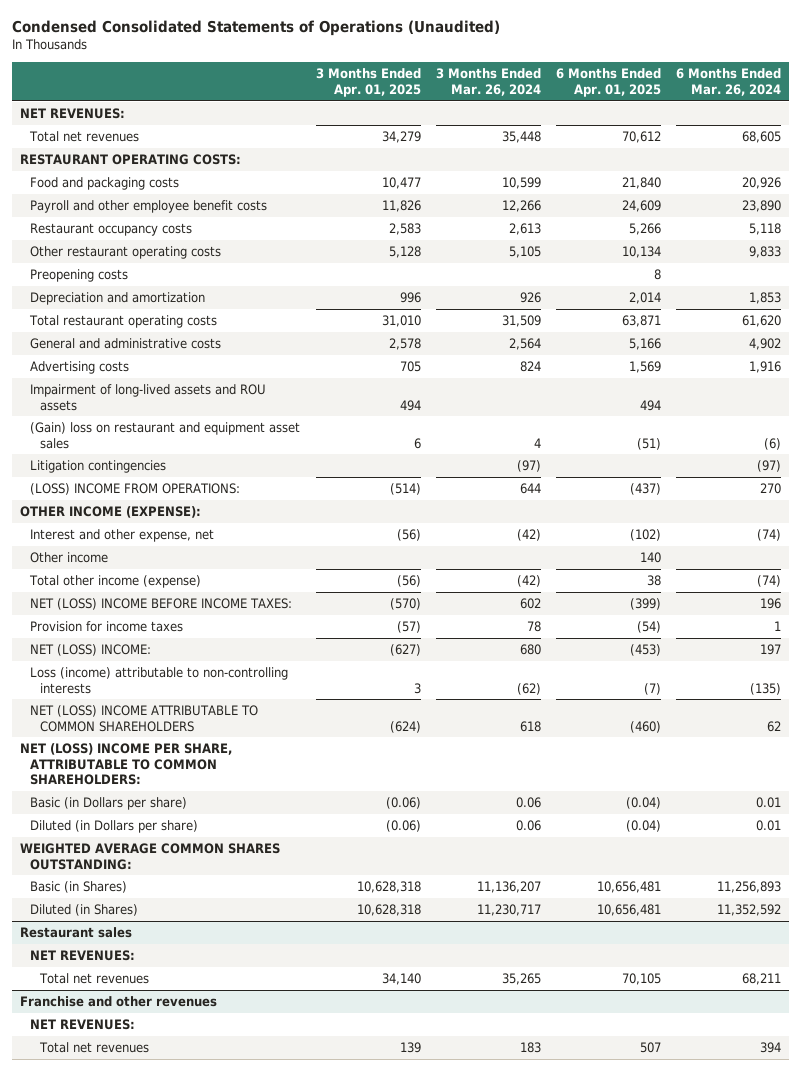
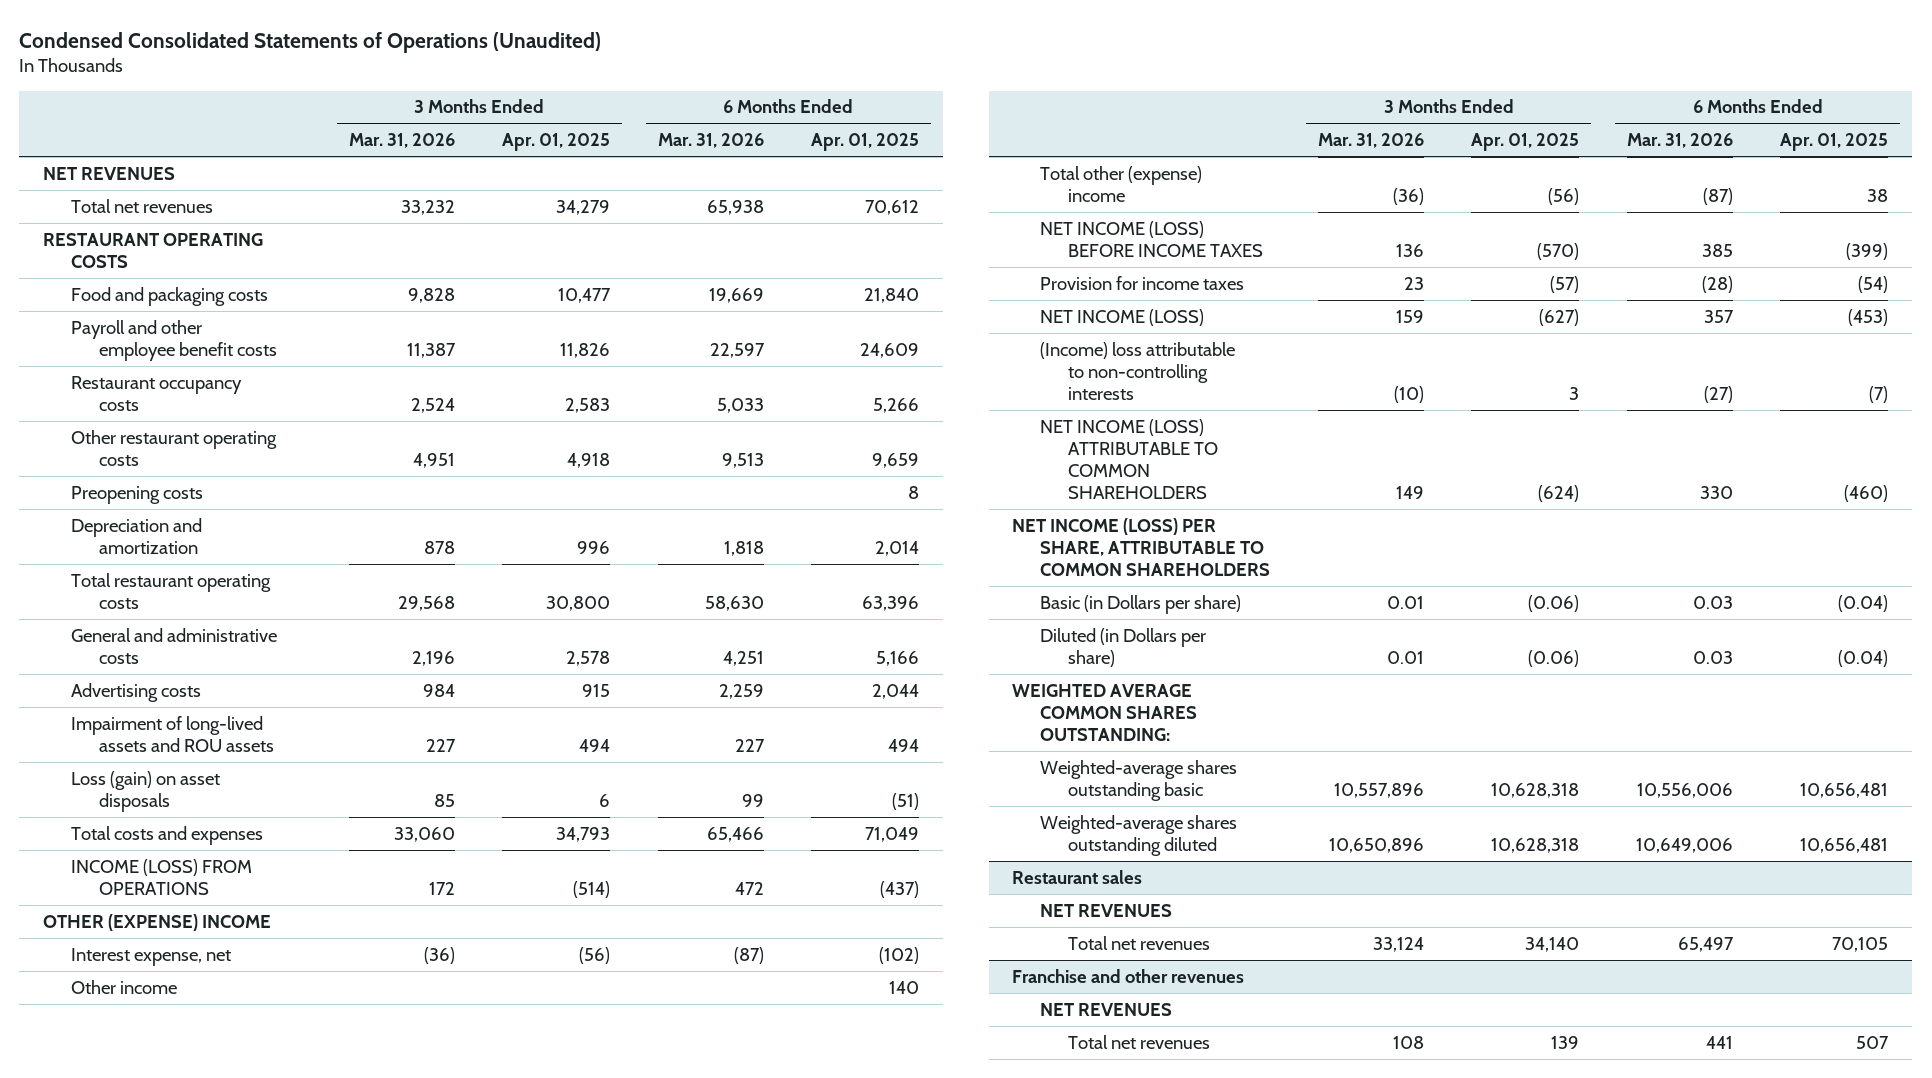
- | 3 Months Ended Apr. 01, 2025 | 3 Months Ended Mar. 26, 2024 | 6 Months Ended Apr. 01, 2025 | 6 Months Ended Mar. 26, 2024
+ | 3 Months Ended Mar. 31, 2026 | 3 Months Ended Apr. 01, 2025 | 6 Months Ended Mar. 31, 2026 | 6 Months Ended Apr. 01, 2025
- NET REVENUES:
+ NET REVENUES
- RESTAURANT OPERATING COSTS:
+ RESTAURANT OPERATING COSTS
- Other restaurant operating costs | 5,128 | 5,105 | 10,134 | 9,833
+ Other restaurant operating costs | 4,951 | 4,918 | 9,513 | 9,659
- Total restaurant operating costs | 31,010 | 31,509 | 63,871 | 61,620
+ Total restaurant operating costs | 29,568 | 30,800 | 58,630 | 63,396
- Advertising costs | 705 | 824 | 1,569 | 1,916
+ Advertising costs | 984 | 915 | 2,259 | 2,044
- (Gain) loss on restaurant and equipment asset sales | 6 | 4 | (51) | (6)
- Litigation contingencies | | (97) | | (97)
- (LOSS) INCOME FROM OPERATIONS: | (514) | 644 | (437) | 270
- OTHER INCOME (EXPENSE):
- Interest and other expense, net | (56) | (42) | (102) | (74)
+ Loss (gain) on asset disposals | 85 | 6 | 99 | (51)
+ Total costs and expenses | 33,060 | 34,793 | 65,466 | 71,049
+ INCOME (LOSS) FROM OPERATIONS | 172 | (514) | 472 | (437)
+ OTHER (EXPENSE) INCOME
+ Interest expense, net | (36) | (56) | (87) | (102)
- Total other income (expense) | (56) | (42) | 38 | (74)
- NET (LOSS) INCOME BEFORE INCOME TAXES: | (570) | 602 | (399) | 196
+ Total other (expense) income | (36) | (56) | (87) | 38
+ NET INCOME (LOSS) BEFORE INCOME TAXES | 136 | (570) | 385 | (399)
- NET (LOSS) INCOME: | (627) | 680 | (453) | 197
- Loss (income) attributable to non-controlling interests | 3 | (62) | (7) | (135)
- NET (LOSS) INCOME ATTRIBUTABLE TO COMMON SHAREHOLDERS | (624) | 618 | (460) | 62
- NET (LOSS) INCOME PER SHARE, ATTRIBUTABLE TO COMMON SHAREHOLDERS:
+ NET INCOME (LOSS) | 159 | (627) | 357 | (453)
+ (Income) loss attributable to non-controlling interests | (10) | 3 | (27) | (7)
+ NET INCOME (LOSS) ATTRIBUTABLE TO COMMON SHAREHOLDERS | 149 | (624) | 330 | (460)
+ NET INCOME (LOSS) PER SHARE, ATTRIBUTABLE TO COMMON SHAREHOLDERS
- Basic (in Shares) | 10,628,318 | 11,136,207 | 10,656,481 | 11,256,893
- Diluted (in Shares) | 10,628,318 | 11,230,717 | 10,656,481 | 11,352,592
+ Weighted-average shares outstanding basic | 10,557,896 | 10,628,318 | 10,556,006 | 10,656,481
+ Weighted-average shares outstanding diluted | 10,650,896 | 10,628,318 | 10,649,006 | 10,656,481
@ Restaurant sales
- NET REVENUES:
+ NET REVENUES
@ Franchise and other revenues
- NET REVENUES:
+ NET REVENUES

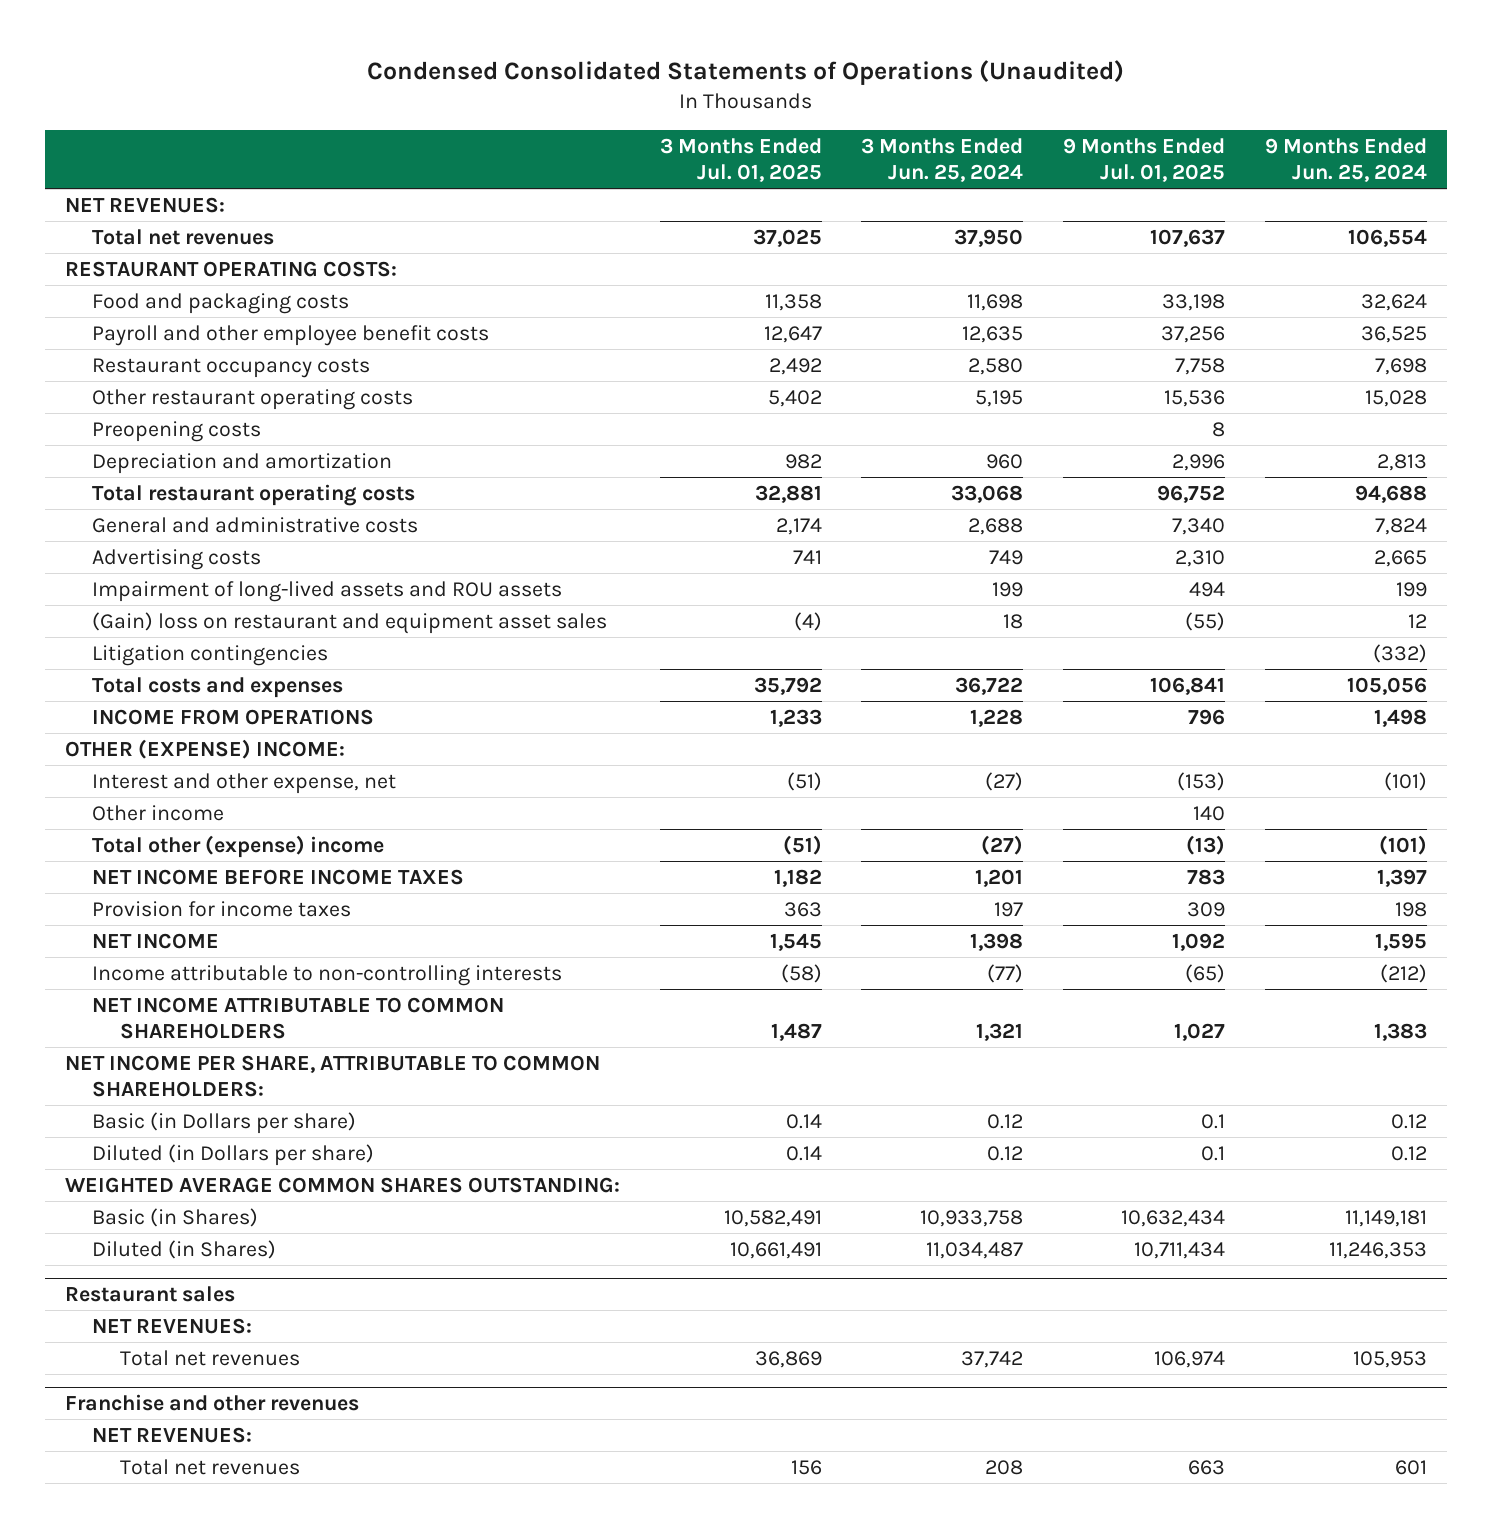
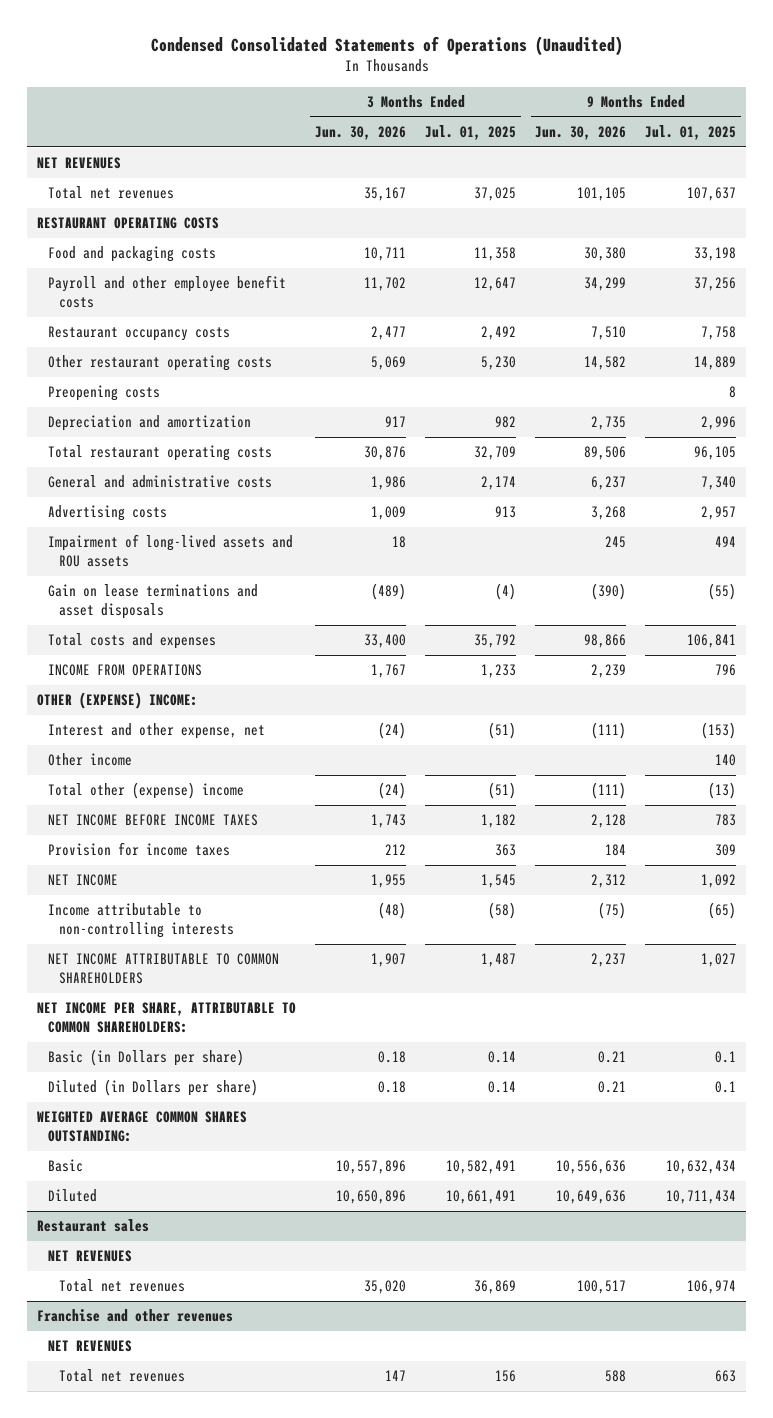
- | 3 Months Ended Jul. 01, 2025 | 3 Months Ended Jun. 25, 2024 | 9 Months Ended Jul. 01, 2025 | 9 Months Ended Jun. 25, 2024
+ | 3 Months Ended Jun. 30, 2026 | 3 Months Ended Jul. 01, 2025 | 9 Months Ended Jun. 30, 2026 | 9 Months Ended Jul. 01, 2025
- NET REVENUES:
+ NET REVENUES
- RESTAURANT OPERATING COSTS:
+ RESTAURANT OPERATING COSTS
- Other restaurant operating costs | 5,402 | 5,195 | 15,536 | 15,028
+ Other restaurant operating costs | 5,069 | 5,230 | 14,582 | 14,889
- Total restaurant operating costs | 32,881 | 33,068 | 96,752 | 94,688
+ Total restaurant operating costs | 30,876 | 32,709 | 89,506 | 96,105
- Advertising costs | 741 | 749 | 2,310 | 2,665
+ Advertising costs | 1,009 | 913 | 3,268 | 2,957
- (Gain) loss on restaurant and equipment asset sales | (4) | 18 | (55) | 12
- Litigation contingencies | | | | (332)
+ Gain on lease terminations and asset disposals | (489) | (4) | (390) | (55)
- Basic (in Shares) | 10,582,491 | 10,933,758 | 10,632,434 | 11,149,181
- Diluted (in Shares) | 10,661,491 | 11,034,487 | 10,711,434 | 11,246,353
+ Basic | 10,557,896 | 10,582,491 | 10,556,636 | 10,632,434
+ Diluted | 10,650,896 | 10,661,491 | 10,649,636 | 10,711,434
@ Restaurant sales
- NET REVENUES:
+ NET REVENUES
@ Franchise and other revenues
- NET REVENUES:
+ NET REVENUES

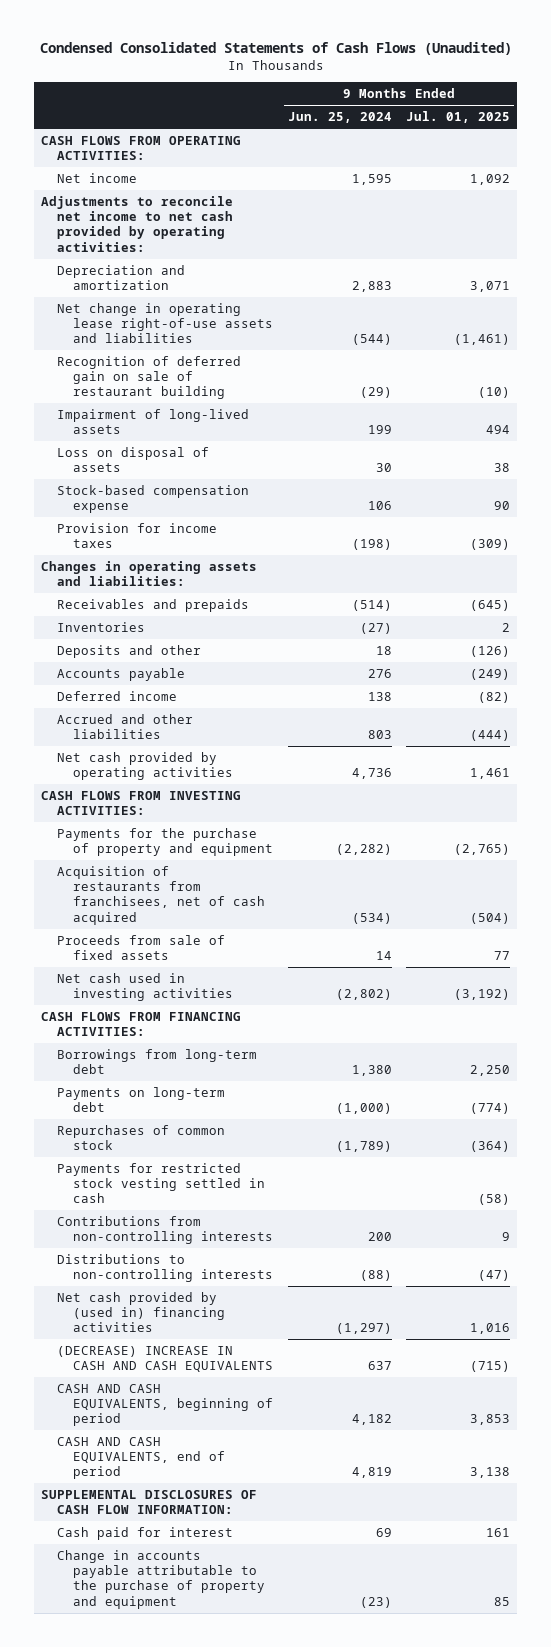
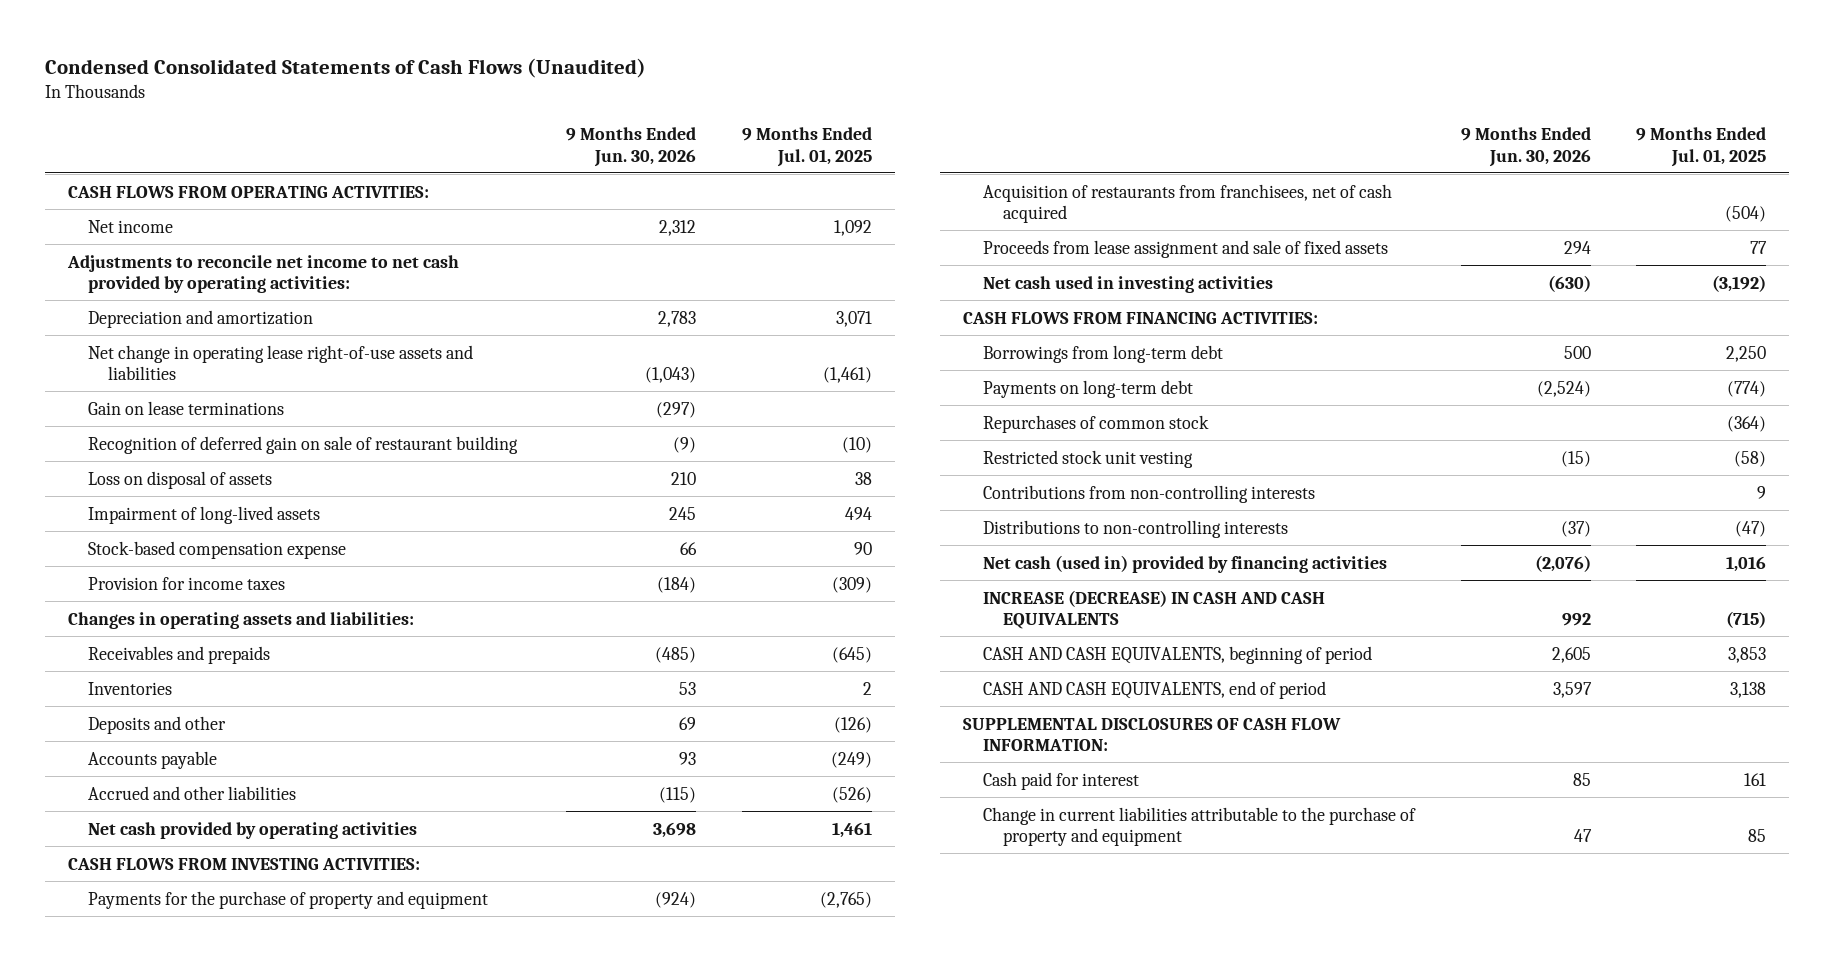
- | 9 Months Ended Jun. 25, 2024 | 9 Months Ended Jul. 01, 2025
+ | 9 Months Ended Jun. 30, 2026 | 9 Months Ended Jul. 01, 2025
+ Gain on lease terminations | (297) |
moved down: Impairment of long-lived assets | 245 | 494
- Deferred income | 138 | (82)
- Accrued and other liabilities | 803 | (444)
+ Accrued and other liabilities | (115) | (526)
- Proceeds from sale of fixed assets | 14 | 77
+ Proceeds from lease assignment and sale of fixed assets | 294 | 77
- Payments for restricted stock vesting settled in cash | | (58)
+ Restricted stock unit vesting | (15) | (58)
- Net cash provided by (used in) financing activities | (1,297) | 1,016
- (DECREASE) INCREASE IN CASH AND CASH EQUIVALENTS | 637 | (715)
+ Net cash (used in) provided by financing activities | (2,076) | 1,016
+ INCREASE (DECREASE) IN CASH AND CASH EQUIVALENTS | 992 | (715)
- Change in accounts payable attributable to the purchase of property and equipment | (23) | 85
+ Change in current liabilities attributable to the purchase of property and equipment | 47 | 85

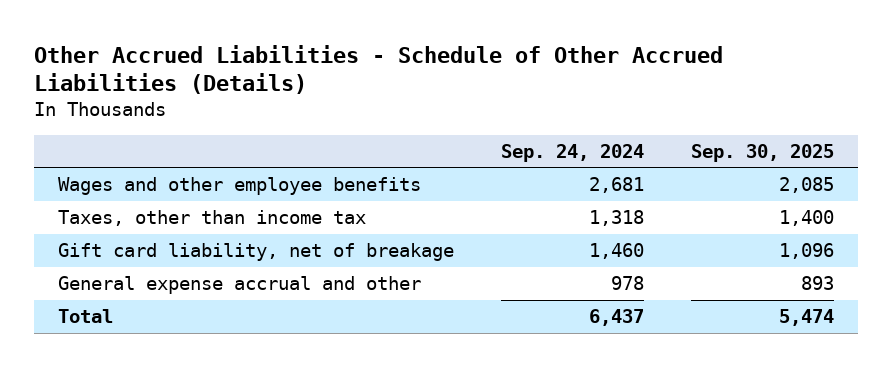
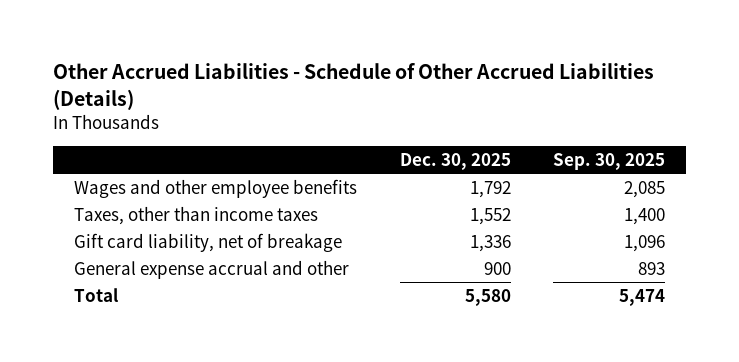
- | Sep. 24, 2024 | Sep. 30, 2025
+ | Dec. 30, 2025 | Sep. 30, 2025
- Taxes, other than income tax | 1,318 | 1,400
+ Taxes, other than income taxes | 1,552 | 1,400

